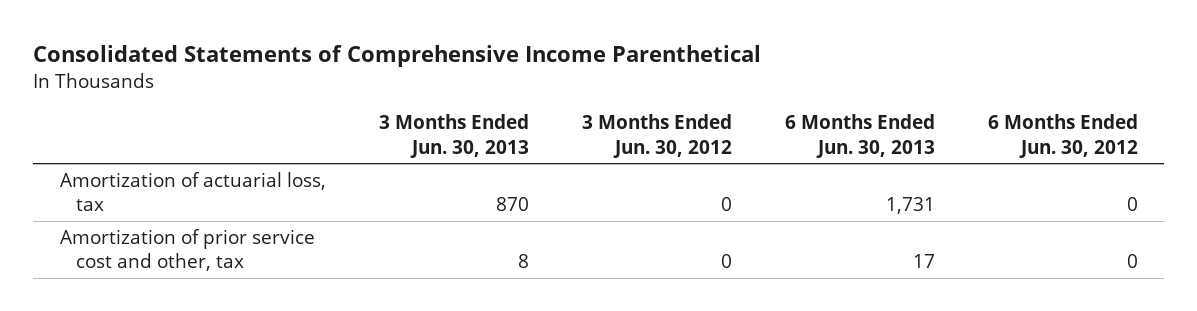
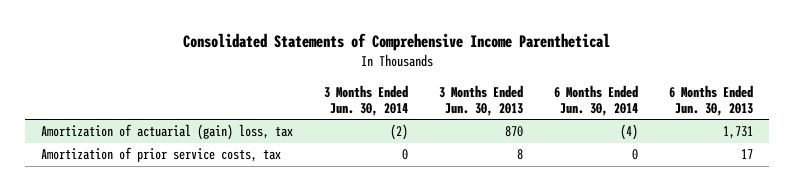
- | 3 Months Ended Jun. 30, 2013 | 3 Months Ended Jun. 30, 2012 | 6 Months Ended Jun. 30, 2013 | 6 Months Ended Jun. 30, 2012
+ | 3 Months Ended Jun. 30, 2014 | 3 Months Ended Jun. 30, 2013 | 6 Months Ended Jun. 30, 2014 | 6 Months Ended Jun. 30, 2013
- Amortization of actuarial loss, tax | 870 | 0 | 1,731 | 0
- Amortization of prior service cost and other, tax | 8 | 0 | 17 | 0
+ Amortization of actuarial (gain) loss, tax | (2) | 870 | (4) | 1,731
+ Amortization of prior service costs, tax | 0 | 8 | 0 | 17

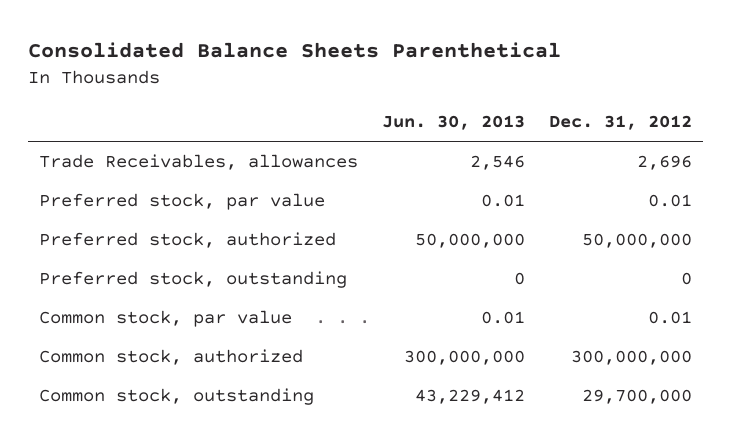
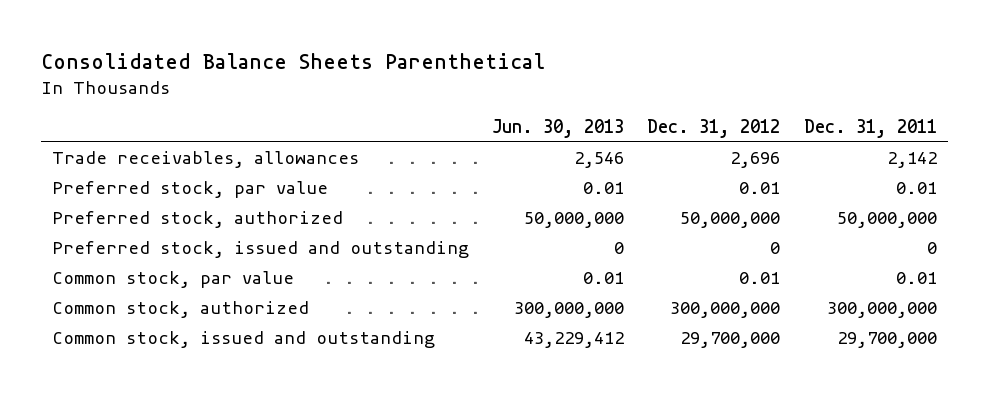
- | Jun. 30, 2013 | Dec. 31, 2012
+ | Jun. 30, 2013 | Dec. 31, 2012 | Dec. 31, 2011
- Trade Receivables, allowances | 2,546 | 2,696
+ Trade receivables, allowances | 2,546 | 2,696 | 2,142
- Preferred stock, outstanding | 0 | 0
+ Preferred stock, issued and outstanding | 0 | 0 | 0
- Common stock, outstanding | 43,229,412 | 29,700,000
+ Common stock, issued and outstanding | 43,229,412 | 29,700,000 | 29,700,000

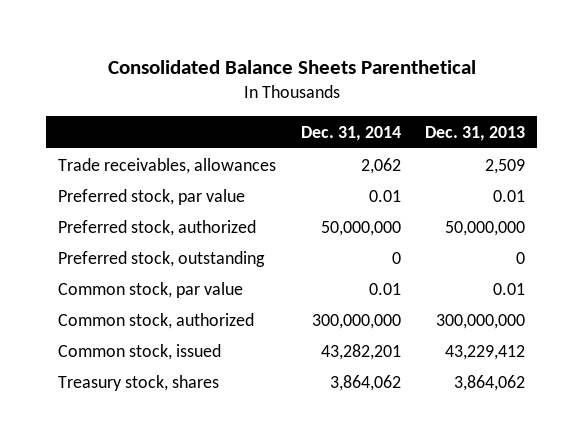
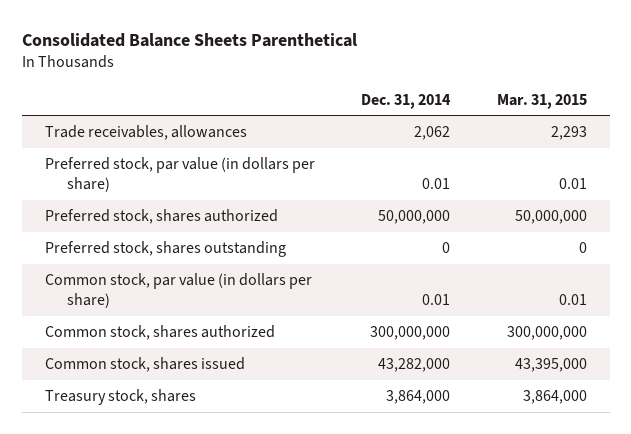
- | Dec. 31, 2014 | Dec. 31, 2013
+ | Dec. 31, 2014 | Mar. 31, 2015
- Preferred stock, par value | 0.01 | 0.01
- Preferred stock, authorized | 50,000,000 | 50,000,000
- Preferred stock, outstanding | 0 | 0
- Common stock, par value | 0.01 | 0.01
- Common stock, authorized | 300,000,000 | 300,000,000
- Common stock, issued | 43,282,201 | 43,229,412
- Treasury stock, shares | 3,864,062 | 3,864,062
+ Preferred stock, par value (in dollars per share) | 0.01 | 0.01
+ Preferred stock, shares authorized | 50,000,000 | 50,000,000
+ Preferred stock, shares outstanding | 0 | 0
+ Common stock, par value (in dollars per share) | 0.01 | 0.01
+ Common stock, shares authorized | 300,000,000 | 300,000,000
+ Common stock, shares issued | 43,282,000 | 43,395,000
+ Treasury stock, shares | 3,864,000 | 3,864,000

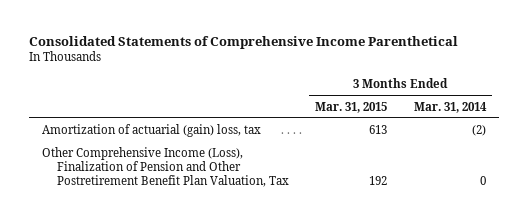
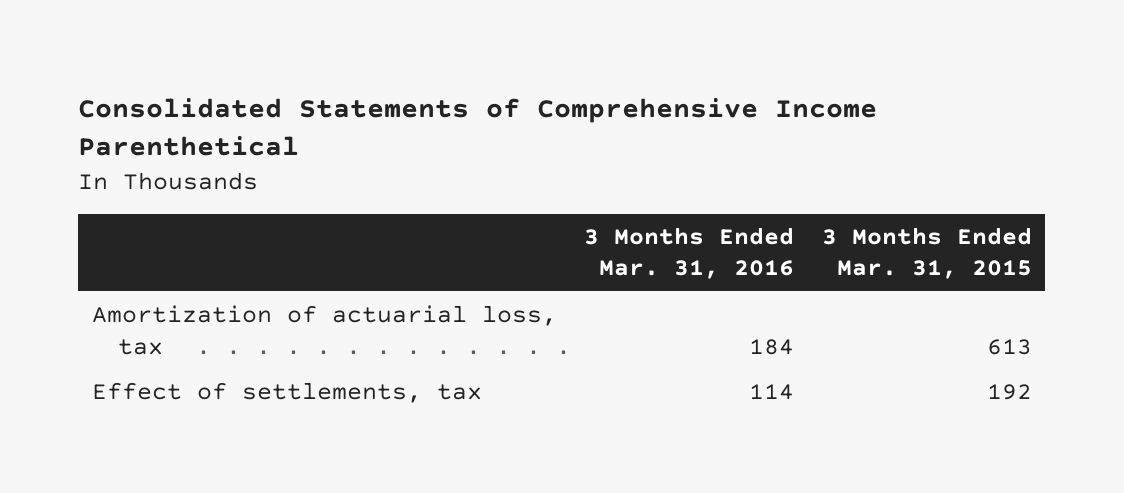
- | 3 Months Ended Mar. 31, 2015 | 3 Months Ended Mar. 31, 2014
+ | 3 Months Ended Mar. 31, 2016 | 3 Months Ended Mar. 31, 2015
- Amortization of actuarial (gain) loss, tax | 613 | (2)
- Other Comprehensive Income (Loss), Finalization of Pension and Other Postretirement Benefit Plan Valuation, Tax | 192 | 0
+ Amortization of actuarial loss, tax | 184 | 613
+ Effect of settlements, tax | 114 | 192

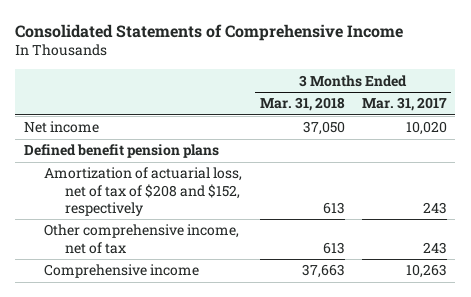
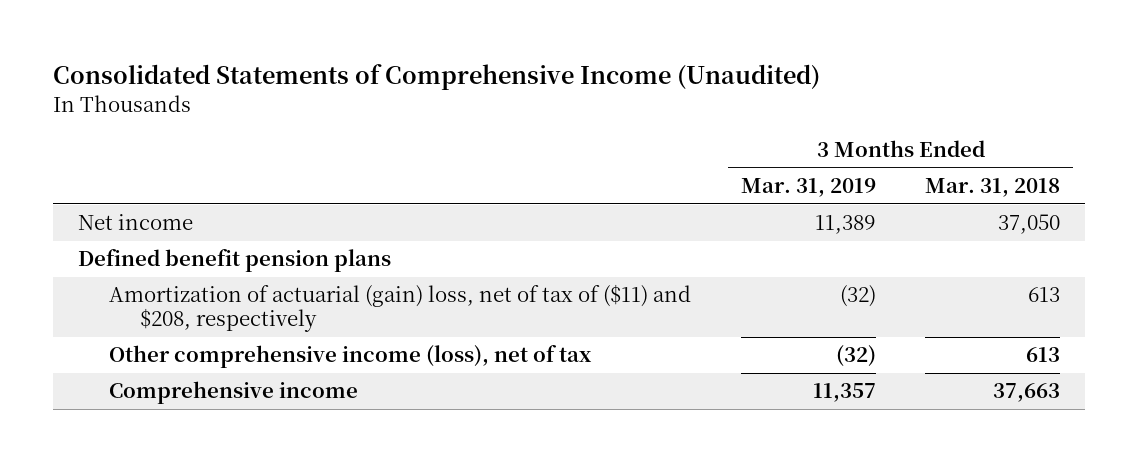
- Consolidated Statements of Comprehensive Income
+ Consolidated Statements of Comprehensive Income (Unaudited)
- | 3 Months Ended Mar. 31, 2018 | 3 Months Ended Mar. 31, 2017
+ | 3 Months Ended Mar. 31, 2019 | 3 Months Ended Mar. 31, 2018
- Amortization of actuarial loss, net of tax of $208 and $152, respectively | 613 | 243
- Other comprehensive income, net of tax | 613 | 243
+ Amortization of actuarial (gain) loss, net of tax of ($11) and $208, respectively | (32) | 613
+ Other comprehensive income (loss), net of tax | (32) | 613

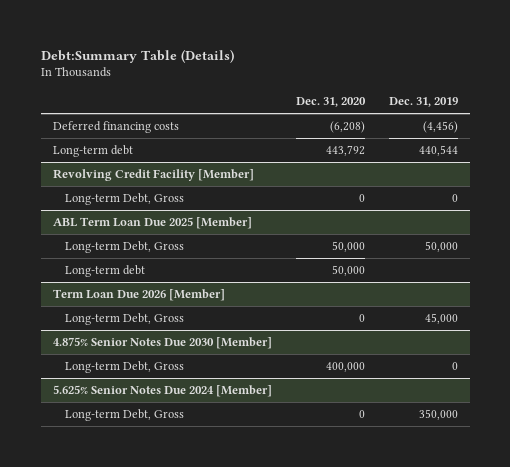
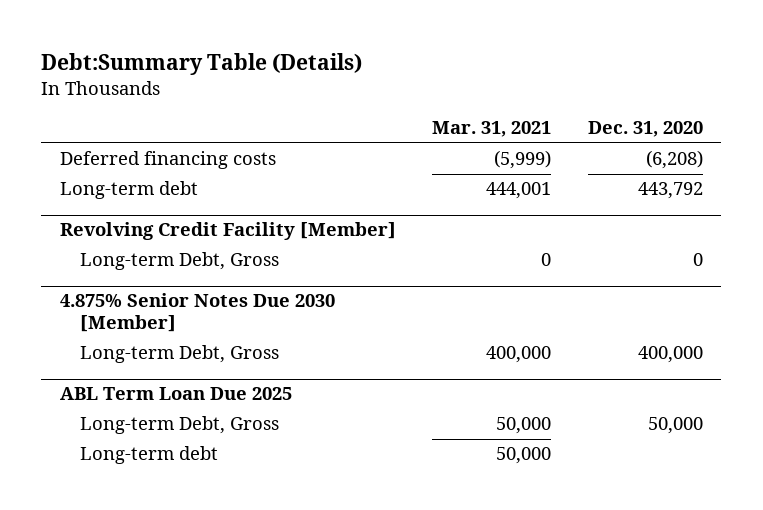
- | Dec. 31, 2020 | Dec. 31, 2019
+ | Mar. 31, 2021 | Dec. 31, 2020
- ABL Term Loan Due 2025 [Member]
- Long-term Debt, Gross | 50,000 | 50,000
- Long-term debt | 50,000 |
- Term Loan Due 2026 [Member]
- Long-term Debt, Gross | 0 | 45,000
- 5.625% Senior Notes Due 2024 [Member]
- Long-term Debt, Gross | 0 | 350,000
+ ABL Term Loan Due 2025
+ Long-term Debt, Gross | 50,000 | 50,000
+ Long-term debt | 50,000 |

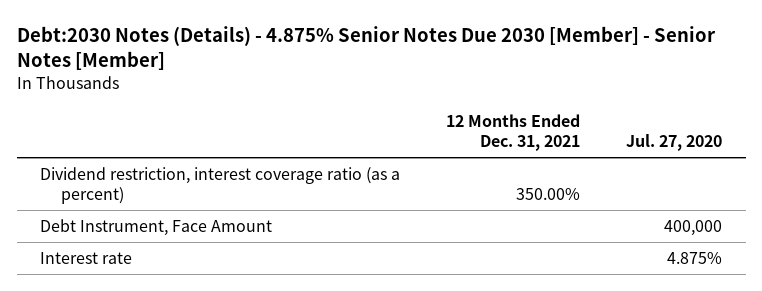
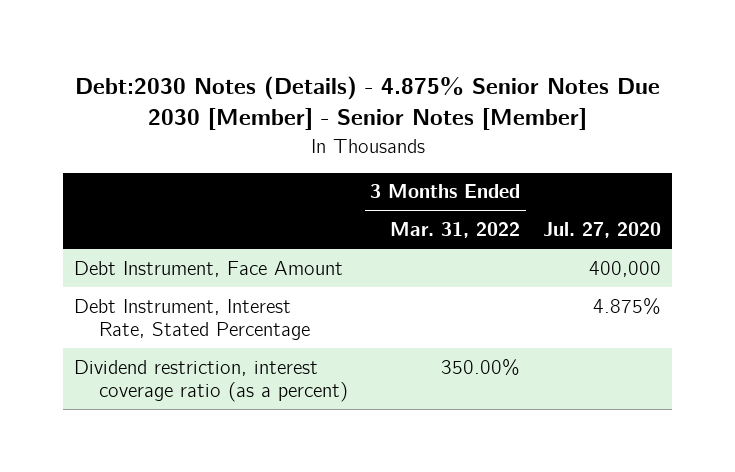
- | 12 Months Ended Dec. 31, 2021 | Jul. 27, 2020
+ | 3 Months Ended Mar. 31, 2022 | Jul. 27, 2020
- Interest rate | | 4.875%
+ Debt Instrument, Interest Rate, Stated Percentage | | 4.875%
moved down: Dividend restriction, interest coverage ratio (as a percent) | 350.00% |

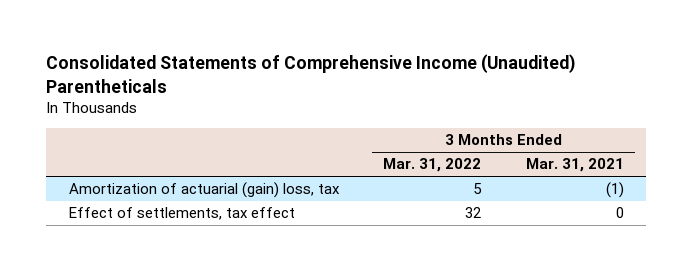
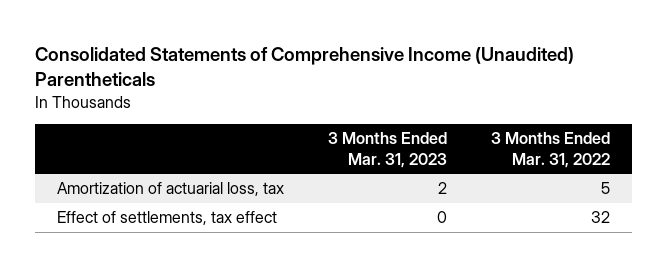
- | 3 Months Ended Mar. 31, 2022 | 3 Months Ended Mar. 31, 2021
+ | 3 Months Ended Mar. 31, 2023 | 3 Months Ended Mar. 31, 2022
- Amortization of actuarial (gain) loss, tax | 5 | (1)
+ Amortization of actuarial loss, tax | 2 | 5

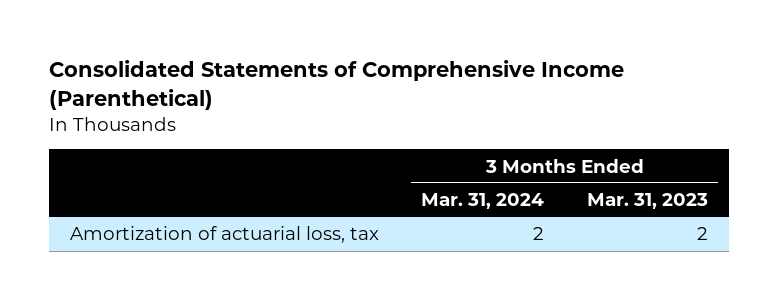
- Consolidated Statements of Comprehensive Income (Unaudited) Parentheticals
+ Consolidated Statements of Comprehensive Income (Parenthetical)
- | 3 Months Ended Mar. 31, 2023 | 3 Months Ended Mar. 31, 2022
+ | 3 Months Ended Mar. 31, 2024 | 3 Months Ended Mar. 31, 2023
- Effect of settlements, tax effect | 0 | 32

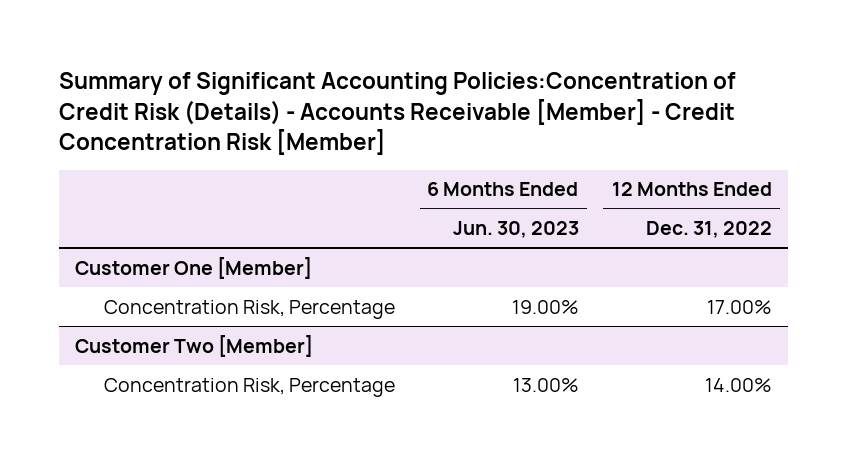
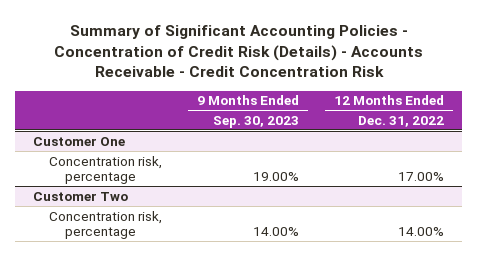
- Summary of Significant Accounting Policies:Concentration of Credit Risk (Details) - Accounts Receivable [Member] - Credit Concentration Risk [Member]
+ Summary of Significant Accounting Policies - Concentration of Credit Risk (Details) - Accounts Receivable - Credit Concentration Risk
- | 6 Months Ended Jun. 30, 2023 | 12 Months Ended Dec. 31, 2022
+ | 9 Months Ended Sep. 30, 2023 | 12 Months Ended Dec. 31, 2022
- Customer One [Member]
- Concentration Risk, Percentage | 19.00% | 17.00%
- Customer Two [Member]
- Concentration Risk, Percentage | 13.00% | 14.00%
+ Customer One
+ Concentration risk, percentage | 19.00% | 17.00%
+ Customer Two
+ Concentration risk, percentage | 14.00% | 14.00%

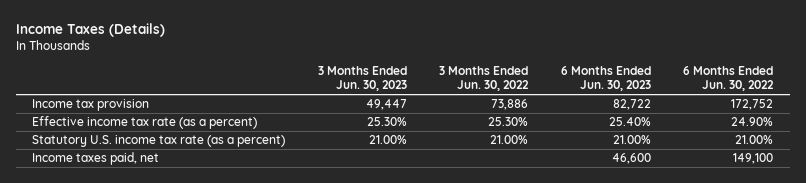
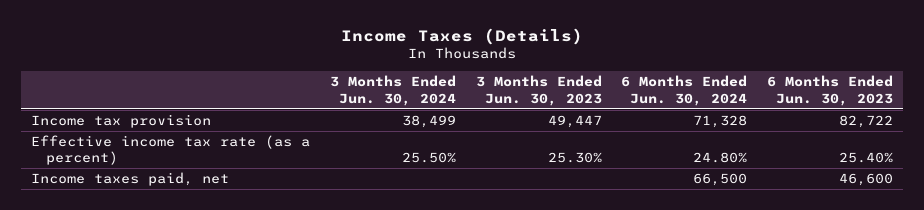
- | 3 Months Ended Jun. 30, 2023 | 3 Months Ended Jun. 30, 2022 | 6 Months Ended Jun. 30, 2023 | 6 Months Ended Jun. 30, 2022
+ | 3 Months Ended Jun. 30, 2024 | 3 Months Ended Jun. 30, 2023 | 6 Months Ended Jun. 30, 2024 | 6 Months Ended Jun. 30, 2023
- Statutory U.S. income tax rate (as a percent) | 21.00% | 21.00% | 21.00% | 21.00%

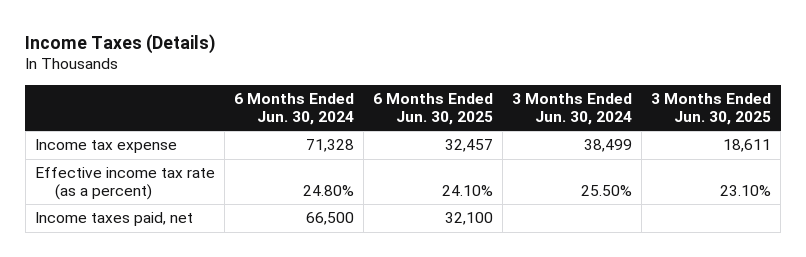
- | 3 Months Ended Jun. 30, 2024 | 3 Months Ended Jun. 30, 2023 | 6 Months Ended Jun. 30, 2024 | 6 Months Ended Jun. 30, 2023
+ | 6 Months Ended Jun. 30, 2024 | 6 Months Ended Jun. 30, 2025 | 3 Months Ended Jun. 30, 2024 | 3 Months Ended Jun. 30, 2025
- Income tax provision | 38,499 | 49,447 | 71,328 | 82,722
+ Income tax expense | 71,328 | 32,457 | 38,499 | 18,611

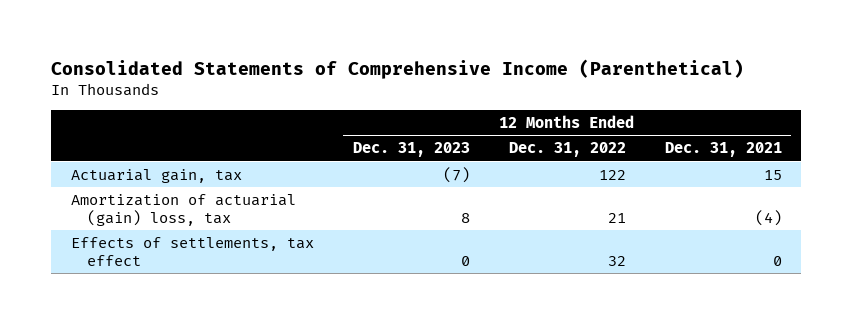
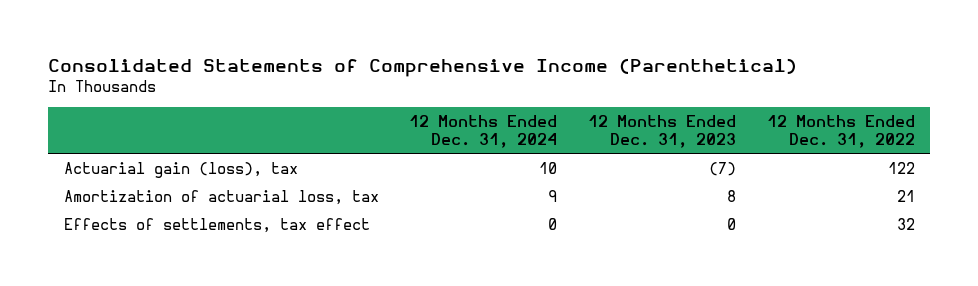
- | 12 Months Ended Dec. 31, 2023 | 12 Months Ended Dec. 31, 2022 | 12 Months Ended Dec. 31, 2021
+ | 12 Months Ended Dec. 31, 2024 | 12 Months Ended Dec. 31, 2023 | 12 Months Ended Dec. 31, 2022
- Actuarial gain, tax | (7) | 122 | 15
- Amortization of actuarial (gain) loss, tax | 8 | 21 | (4)
+ Actuarial gain (loss), tax | 10 | (7) | 122
+ Amortization of actuarial loss, tax | 9 | 8 | 21

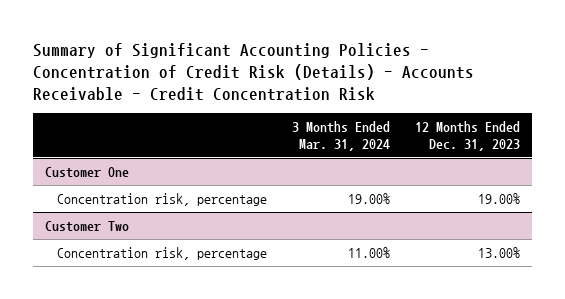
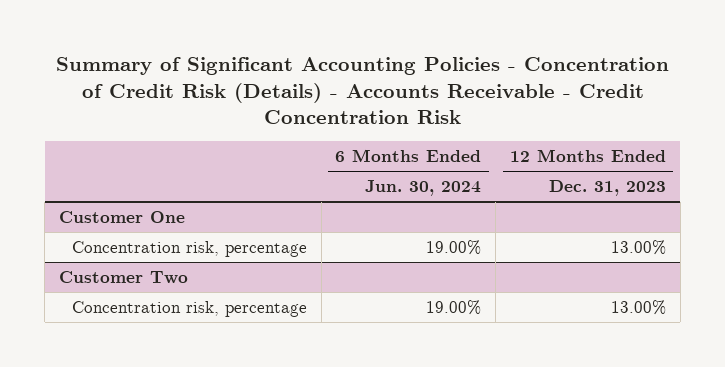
- | 3 Months Ended Mar. 31, 2024 | 12 Months Ended Dec. 31, 2023
+ | 6 Months Ended Jun. 30, 2024 | 12 Months Ended Dec. 31, 2023
@ Customer One
- Concentration risk, percentage | 19.00% | 19.00%
+ Concentration risk, percentage | 19.00% | 13.00%

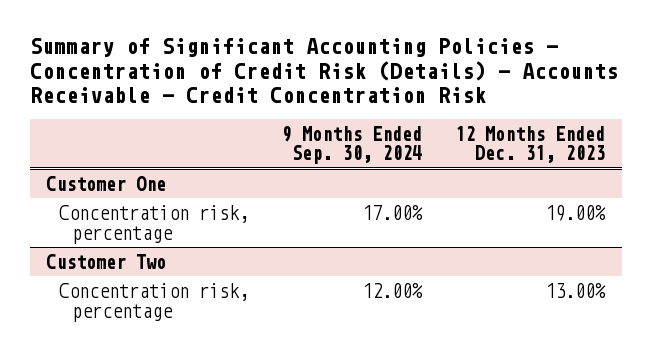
- | 6 Months Ended Jun. 30, 2024 | 12 Months Ended Dec. 31, 2023
+ | 9 Months Ended Sep. 30, 2024 | 12 Months Ended Dec. 31, 2023
@ Customer One
- Concentration risk, percentage | 19.00% | 13.00%
+ Concentration risk, percentage | 17.00% | 19.00%

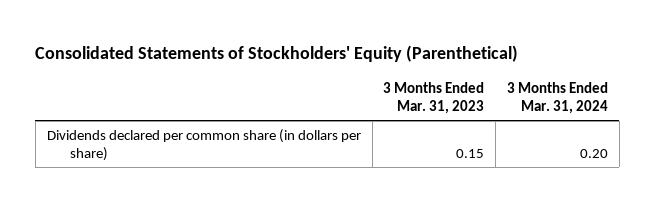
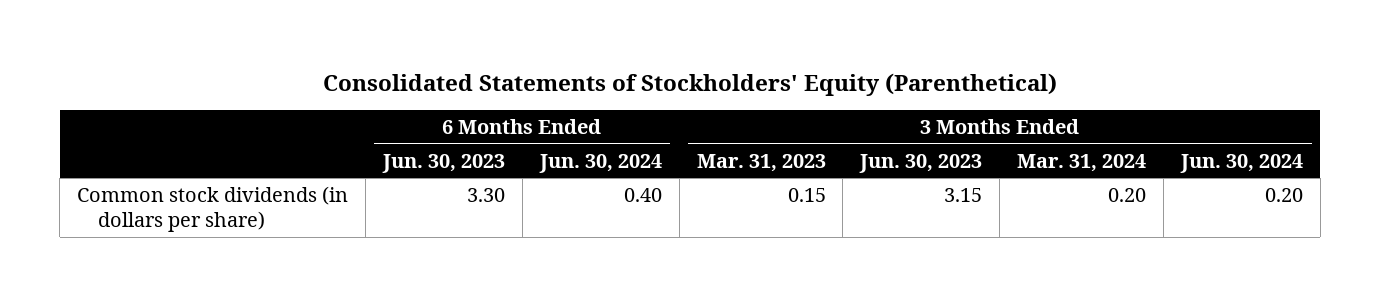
- | 3 Months Ended Mar. 31, 2023 | 3 Months Ended Mar. 31, 2024
+ | 6 Months Ended Jun. 30, 2023 | 6 Months Ended Jun. 30, 2024 | 3 Months Ended Mar. 31, 2023 | 3 Months Ended Jun. 30, 2023 | 3 Months Ended Mar. 31, 2024 | 3 Months Ended Jun. 30, 2024
- Dividends declared per common share (in dollars per share) | 0.15 | 0.20
+ Common stock dividends (in dollars per share) | 3.30 | 0.40 | 0.15 | 3.15 | 0.20 | 0.20

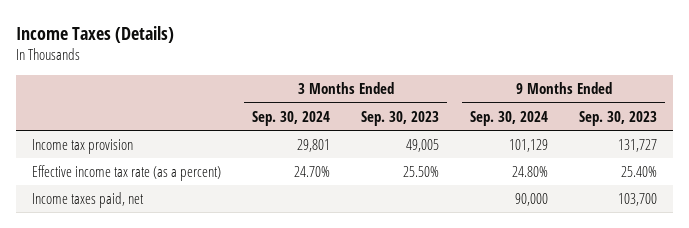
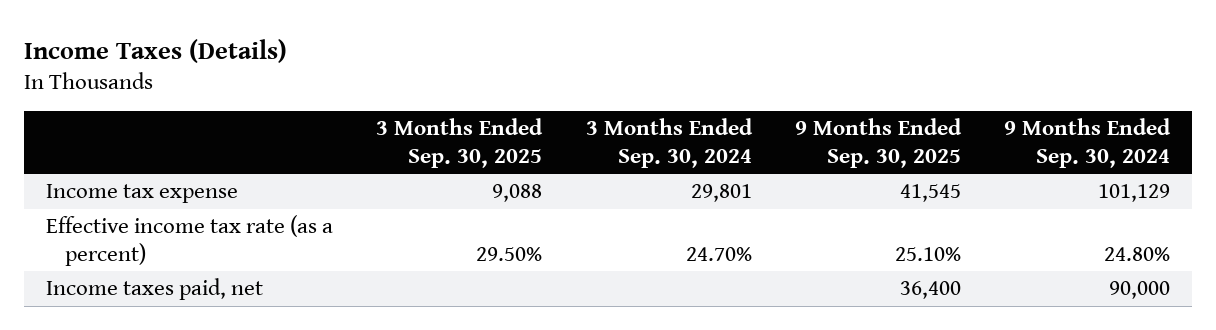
- | 3 Months Ended Sep. 30, 2024 | 3 Months Ended Sep. 30, 2023 | 9 Months Ended Sep. 30, 2024 | 9 Months Ended Sep. 30, 2023
+ | 3 Months Ended Sep. 30, 2025 | 3 Months Ended Sep. 30, 2024 | 9 Months Ended Sep. 30, 2025 | 9 Months Ended Sep. 30, 2024
- Income tax provision | 29,801 | 49,005 | 101,129 | 131,727
+ Income tax expense | 9,088 | 29,801 | 41,545 | 101,129

